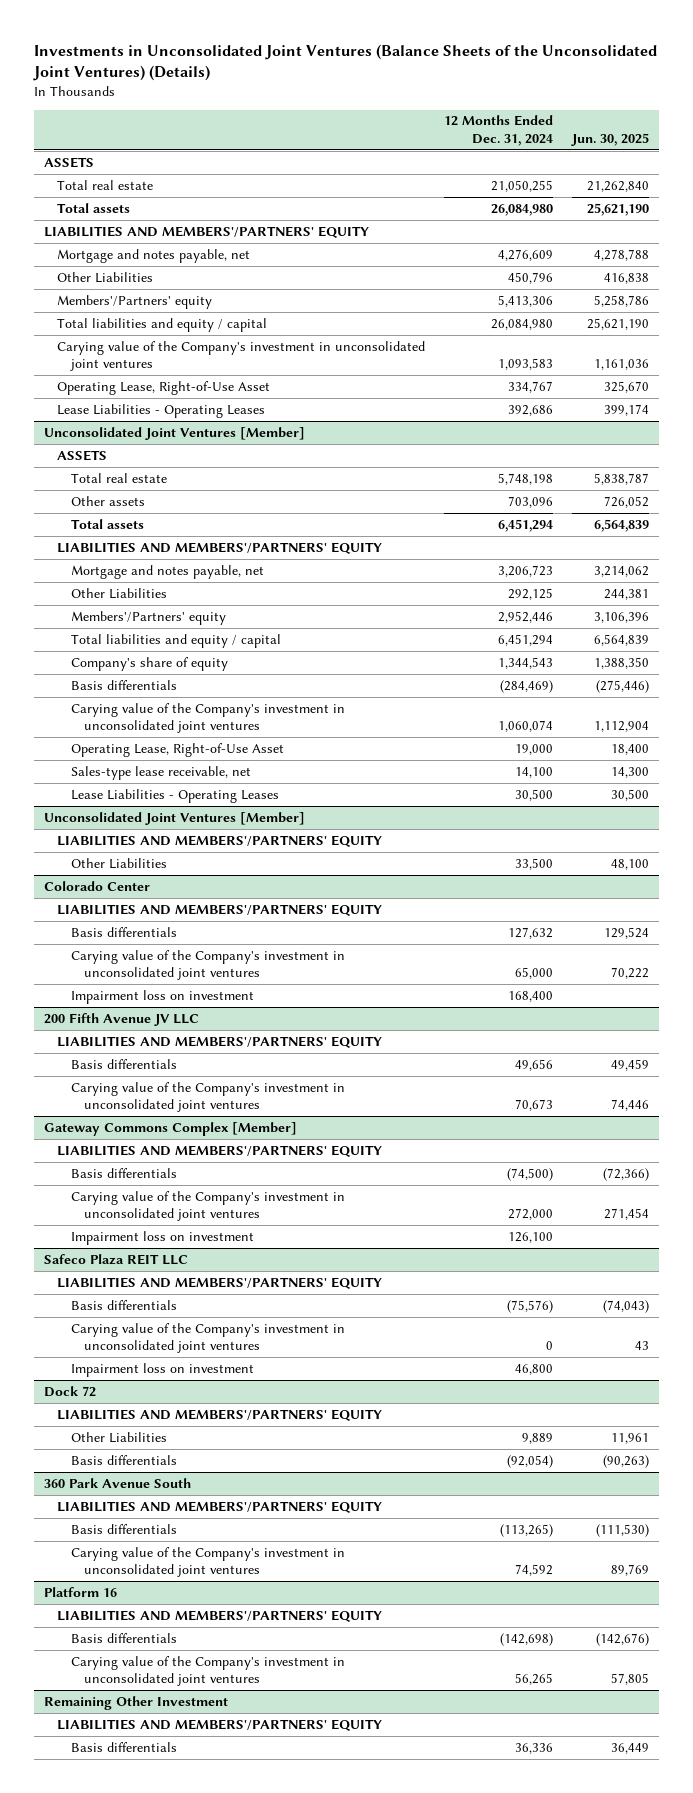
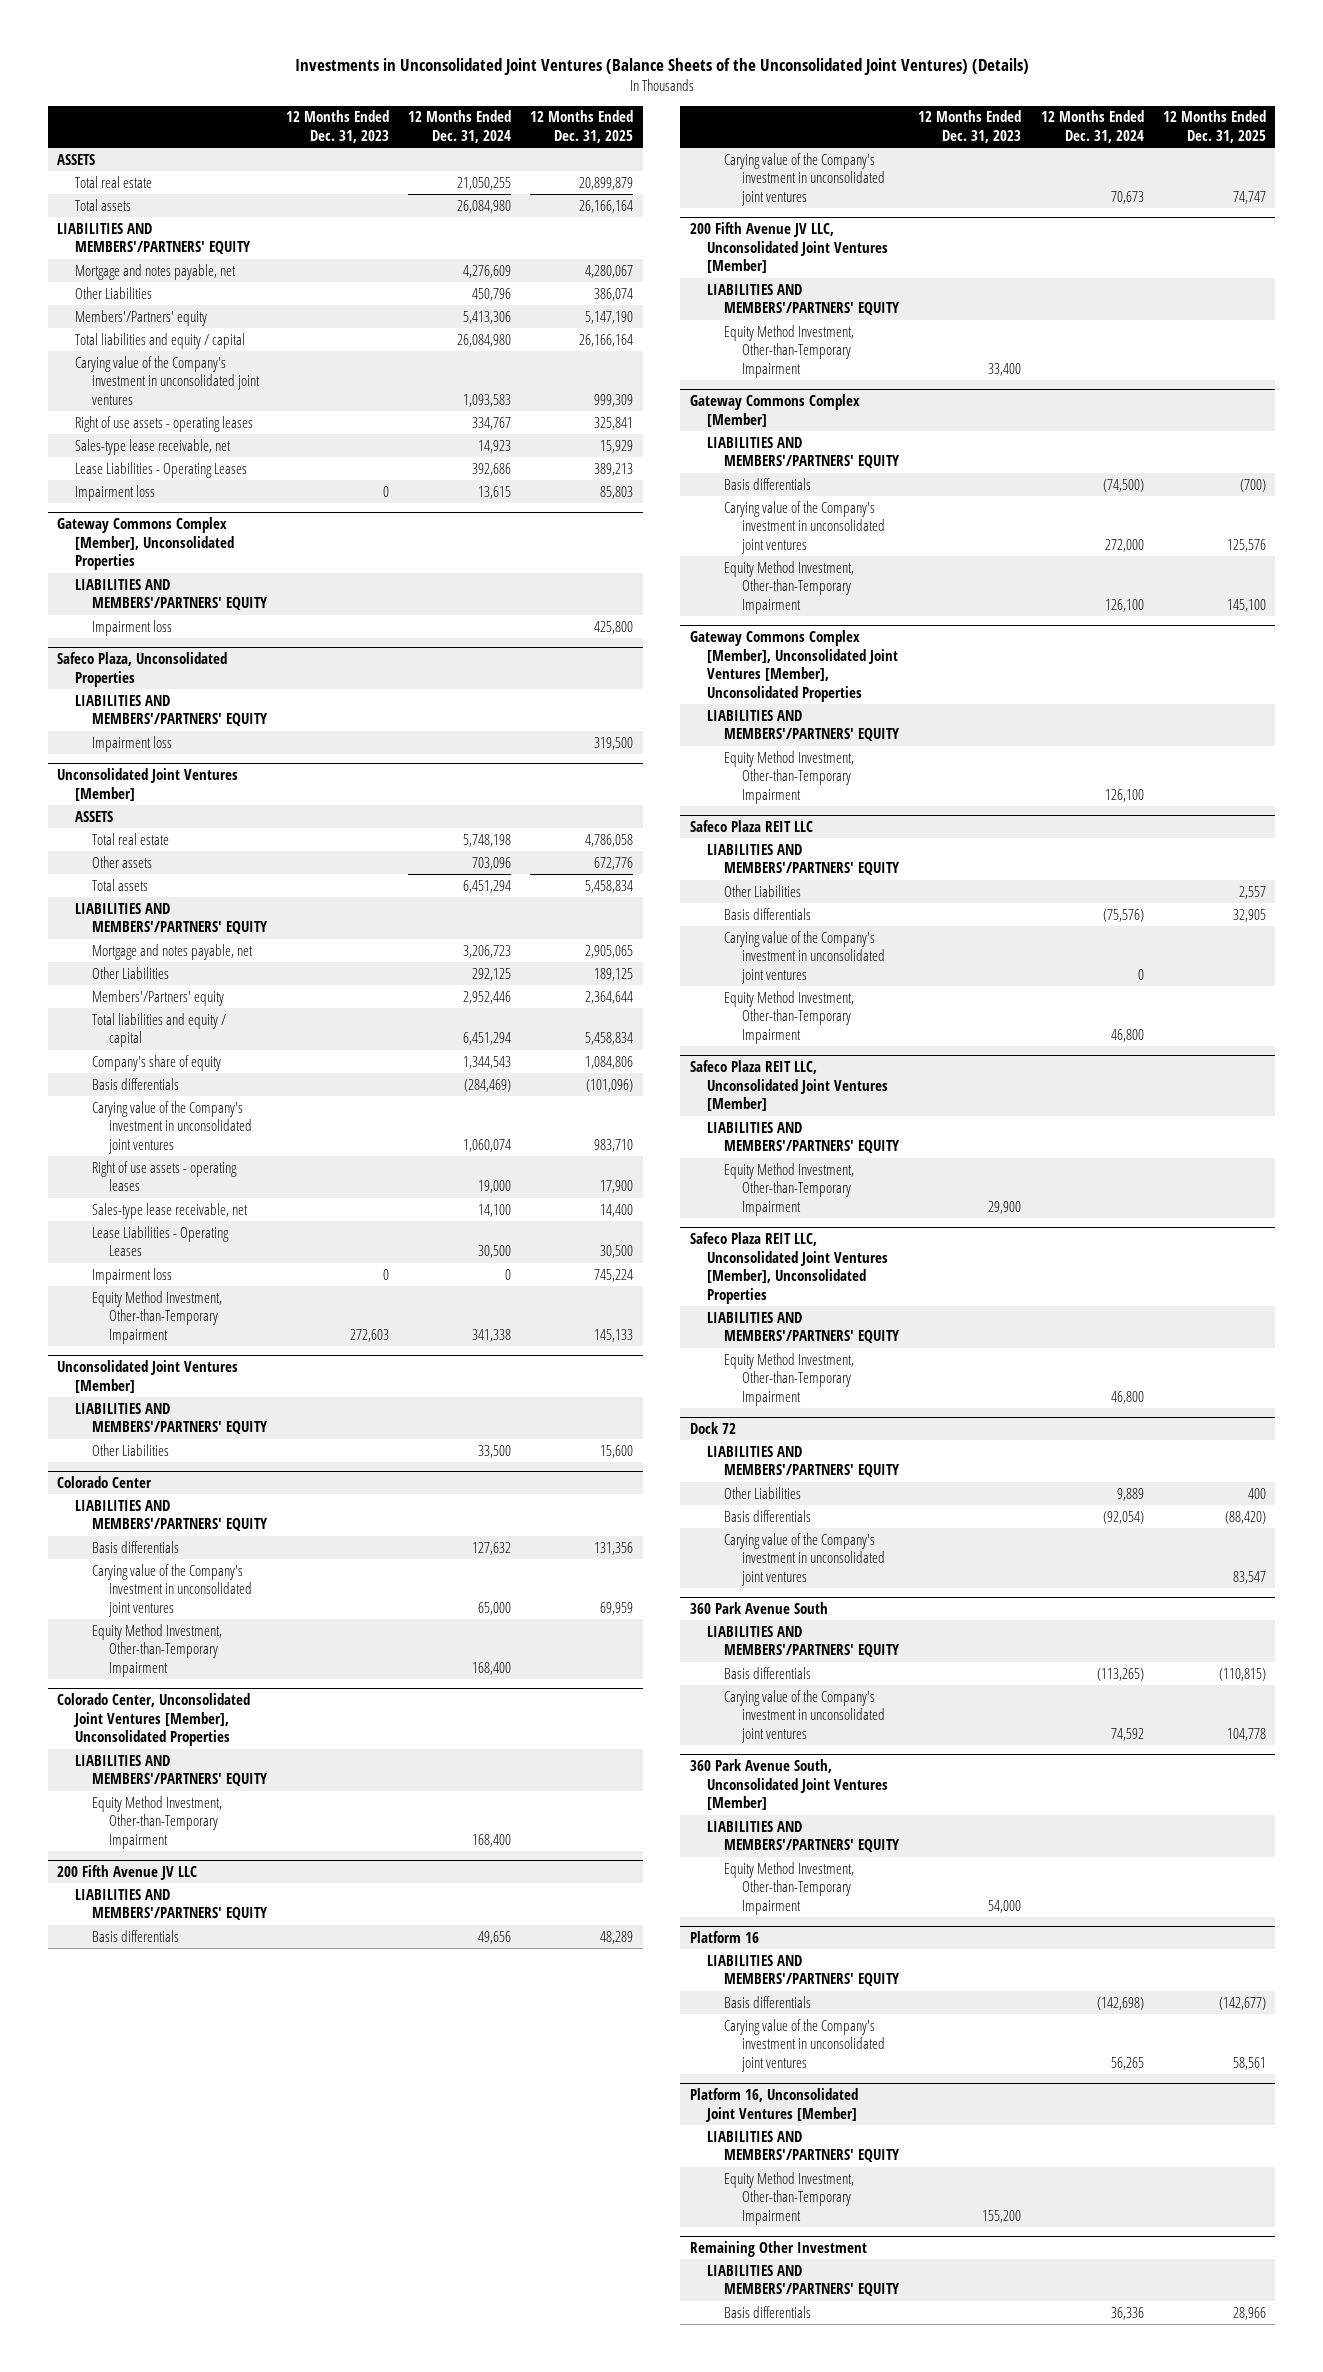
- | 12 Months Ended Dec. 31, 2024 | Jun. 30, 2025
+ | 12 Months Ended Dec. 31, 2023 | 12 Months Ended Dec. 31, 2024 | 12 Months Ended Dec. 31, 2025
- Operating Lease, Right-of-Use Asset | 334,767 | 325,670
+ Right of use assets - operating leases | | 334,767 | 325,841
+ Sales-type lease receivable, net | | 14,923 | 15,929
+ Impairment loss | 0 | 13,615 | 85,803
+ Gateway Commons Complex [Member], Unconsolidated Properties
+ LIABILITIES AND MEMBERS'/PARTNERS' EQUITY
+ Impairment loss | | | 425,800
+ Safeco Plaza, Unconsolidated Properties
+ LIABILITIES AND MEMBERS'/PARTNERS' EQUITY
+ Impairment loss | | | 319,500
@ Unconsolidated Joint Ventures [Member]
- Operating Lease, Right-of-Use Asset | 19,000 | 18,400
+ Right of use assets - operating leases | | 19,000 | 17,900
+ Impairment loss | 0 | 0 | 745,224
+ Equity Method Investment, Other-than-Temporary Impairment | 272,603 | 341,338 | 145,133
@ Colorado Center
- Impairment loss on investment | 168,400 |
+ Equity Method Investment, Other-than-Temporary Impairment | | 168,400 |
+ Colorado Center, Unconsolidated Joint Ventures [Member], Unconsolidated Properties
+ LIABILITIES AND MEMBERS'/PARTNERS' EQUITY
+ Equity Method Investment, Other-than-Temporary Impairment | | 168,400 |
+ 200 Fifth Avenue JV LLC, Unconsolidated Joint Ventures [Member]
+ LIABILITIES AND MEMBERS'/PARTNERS' EQUITY
+ Equity Method Investment, Other-than-Temporary Impairment | 33,400 | |
@ Gateway Commons Complex [Member]
- Impairment loss on investment | 126,100 |
+ Equity Method Investment, Other-than-Temporary Impairment | | 126,100 | 145,100
+ Gateway Commons Complex [Member], Unconsolidated Joint Ventures [Member], Unconsolidated Properties
+ LIABILITIES AND MEMBERS'/PARTNERS' EQUITY
+ Equity Method Investment, Other-than-Temporary Impairment | | 126,100 |
@ Safeco Plaza REIT LLC
+ Other Liabilities | | | 2,557
- Impairment loss on investment | 46,800 |
+ Equity Method Investment, Other-than-Temporary Impairment | | 46,800 |
+ Safeco Plaza REIT LLC, Unconsolidated Joint Ventures [Member]
+ LIABILITIES AND MEMBERS'/PARTNERS' EQUITY
+ Equity Method Investment, Other-than-Temporary Impairment | 29,900 | |
+ Safeco Plaza REIT LLC, Unconsolidated Joint Ventures [Member], Unconsolidated Properties
+ LIABILITIES AND MEMBERS'/PARTNERS' EQUITY
+ Equity Method Investment, Other-than-Temporary Impairment | | 46,800 |
@ Dock 72
+ Carying value of the Company's investment in unconsolidated joint ventures | | | 83,547
+ 360 Park Avenue South, Unconsolidated Joint Ventures [Member]
+ LIABILITIES AND MEMBERS'/PARTNERS' EQUITY
+ Equity Method Investment, Other-than-Temporary Impairment | 54,000 | |
+ Platform 16, Unconsolidated Joint Ventures [Member]
+ LIABILITIES AND MEMBERS'/PARTNERS' EQUITY
+ Equity Method Investment, Other-than-Temporary Impairment | 155,200 | |

